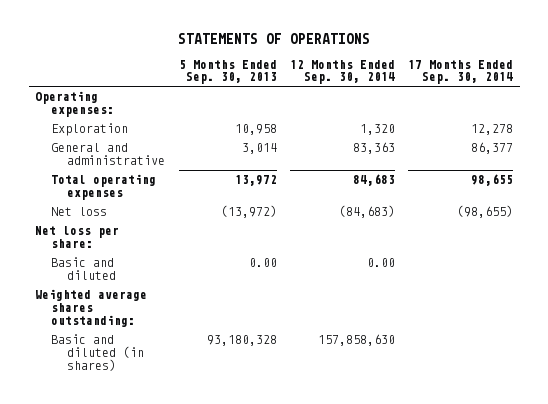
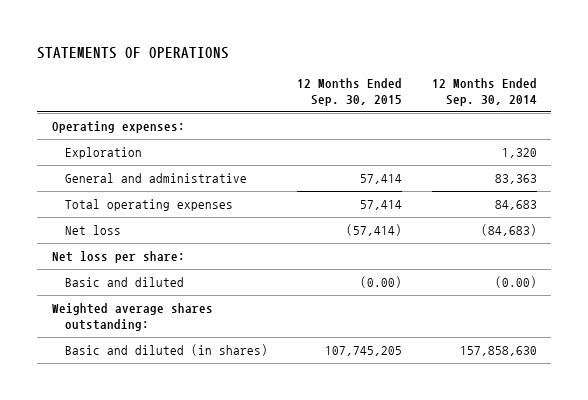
- | 5 Months Ended Sep. 30, 2013 | 12 Months Ended Sep. 30, 2014 | 17 Months Ended Sep. 30, 2014
+ | 12 Months Ended Sep. 30, 2015 | 12 Months Ended Sep. 30, 2014
- Basic and diluted | 0.00 | 0.00 |
+ Basic and diluted | (0.00) | (0.00)

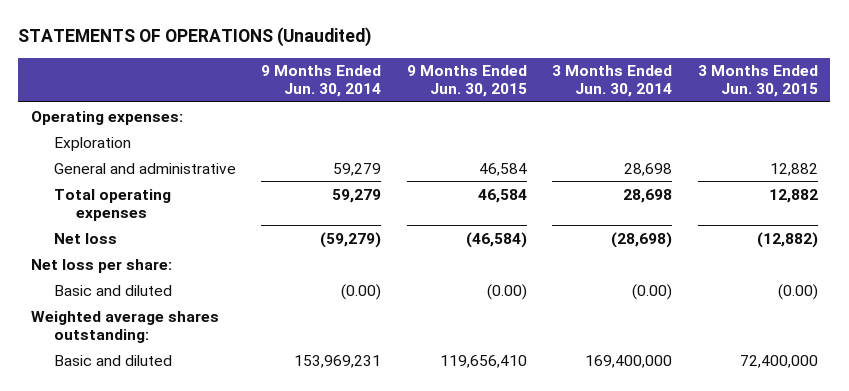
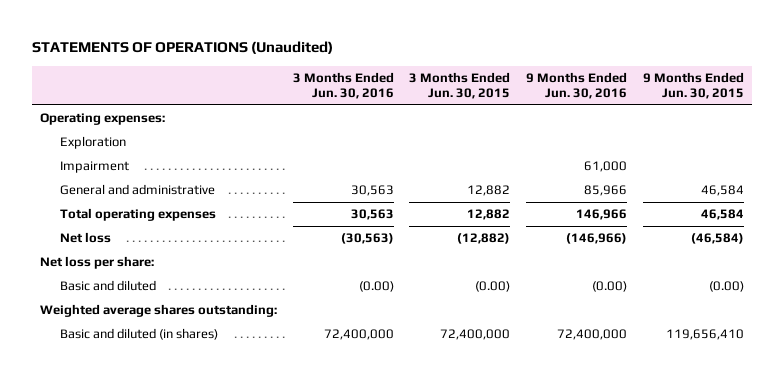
- | 9 Months Ended Jun. 30, 2014 | 9 Months Ended Jun. 30, 2015 | 3 Months Ended Jun. 30, 2014 | 3 Months Ended Jun. 30, 2015
+ | 3 Months Ended Jun. 30, 2016 | 3 Months Ended Jun. 30, 2015 | 9 Months Ended Jun. 30, 2016 | 9 Months Ended Jun. 30, 2015
+ Impairment | | | 61,000 |
- Basic and diluted | 153,969,231 | 119,656,410 | 169,400,000 | 72,400,000
+ Basic and diluted (in shares) | 72,400,000 | 72,400,000 | 72,400,000 | 119,656,410

